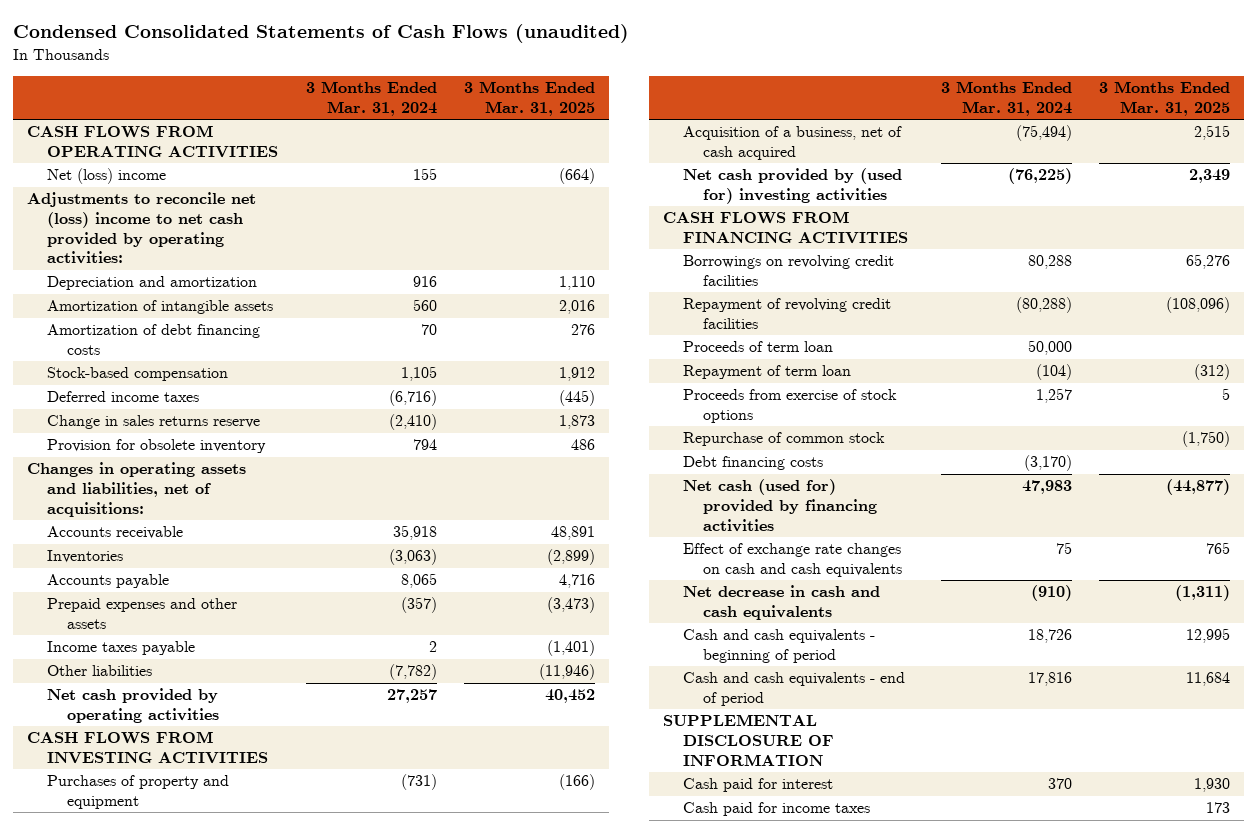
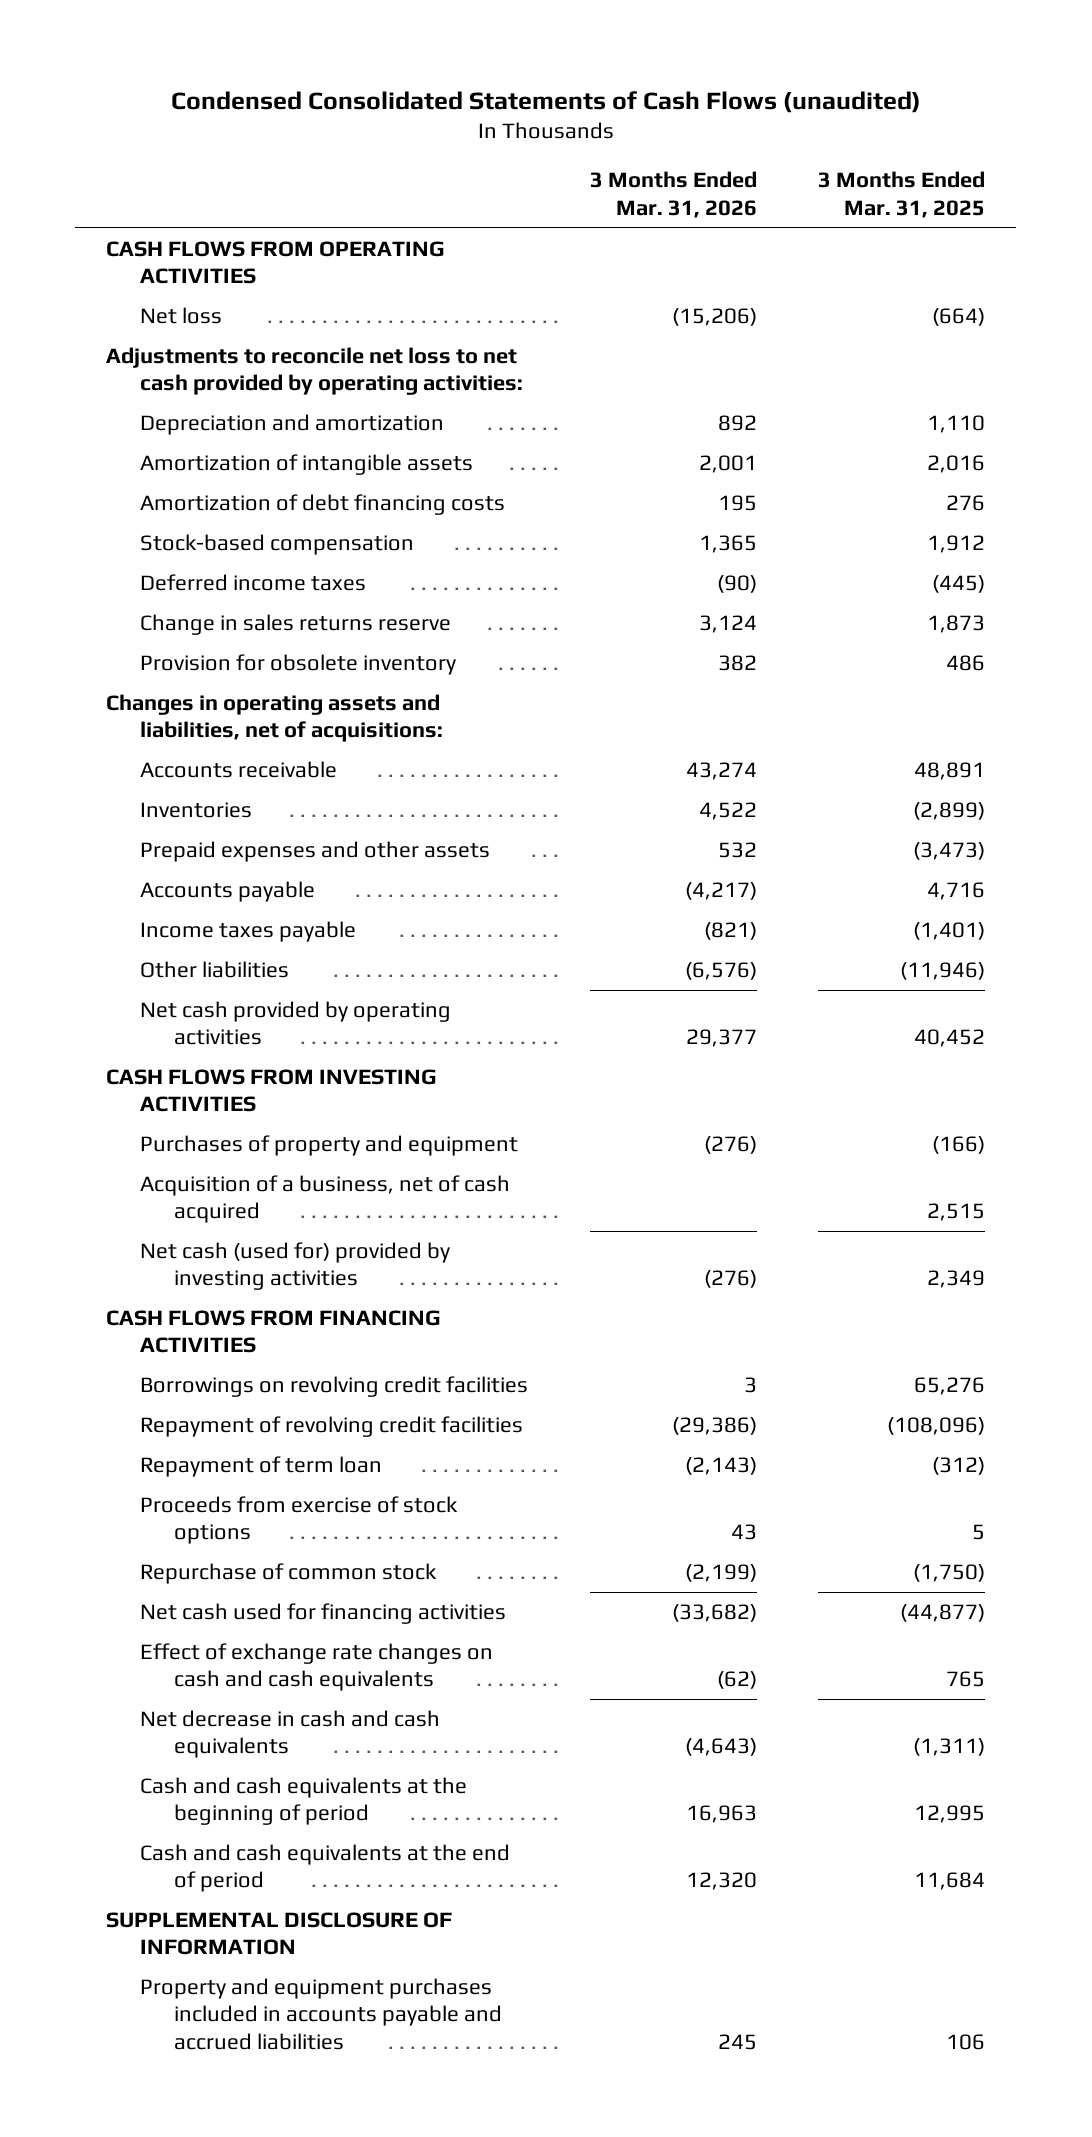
- | 3 Months Ended Mar. 31, 2024 | 3 Months Ended Mar. 31, 2025
+ | 3 Months Ended Mar. 31, 2026 | 3 Months Ended Mar. 31, 2025
- Net (loss) income | 155 | (664)
- Adjustments to reconcile net (loss) income to net cash provided by operating activities:
+ Net loss | (15,206) | (664)
+ Adjustments to reconcile net loss to net cash provided by operating activities:
moved down: Accounts payable | (4,217) | 4,716
- Net cash provided by (used for) investing activities | (76,225) | 2,349
+ Net cash (used for) provided by investing activities | (276) | 2,349
- Proceeds of term loan | 50,000 |
- Debt financing costs | (3,170) |
- Net cash (used for) provided by financing activities | 47,983 | (44,877)
+ Net cash used for financing activities | (33,682) | (44,877)
- Cash and cash equivalents - beginning of period | 18,726 | 12,995
- Cash and cash equivalents - end of period | 17,816 | 11,684
+ Cash and cash equivalents at the beginning of period | 16,963 | 12,995
+ Cash and cash equivalents at the end of period | 12,320 | 11,684
- Cash paid for interest | 370 | 1,930
- Cash paid for income taxes | | 173
+ Property and equipment purchases included in accounts payable and accrued liabilities | 245 | 106

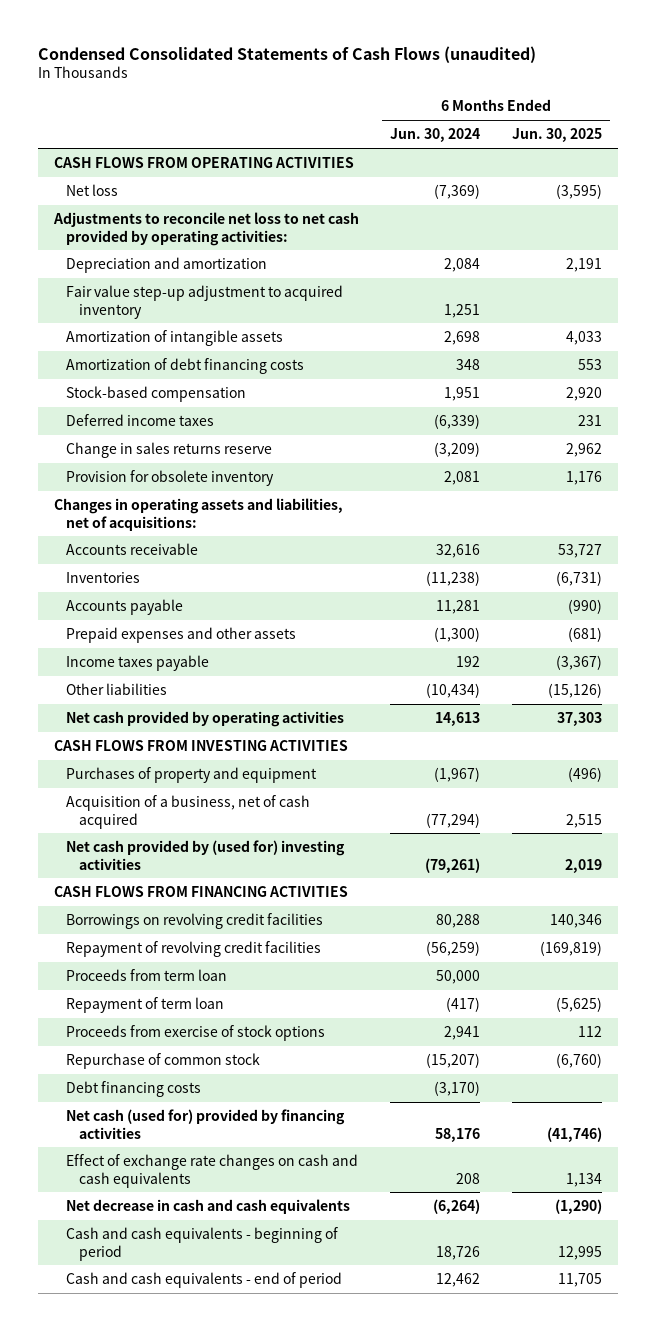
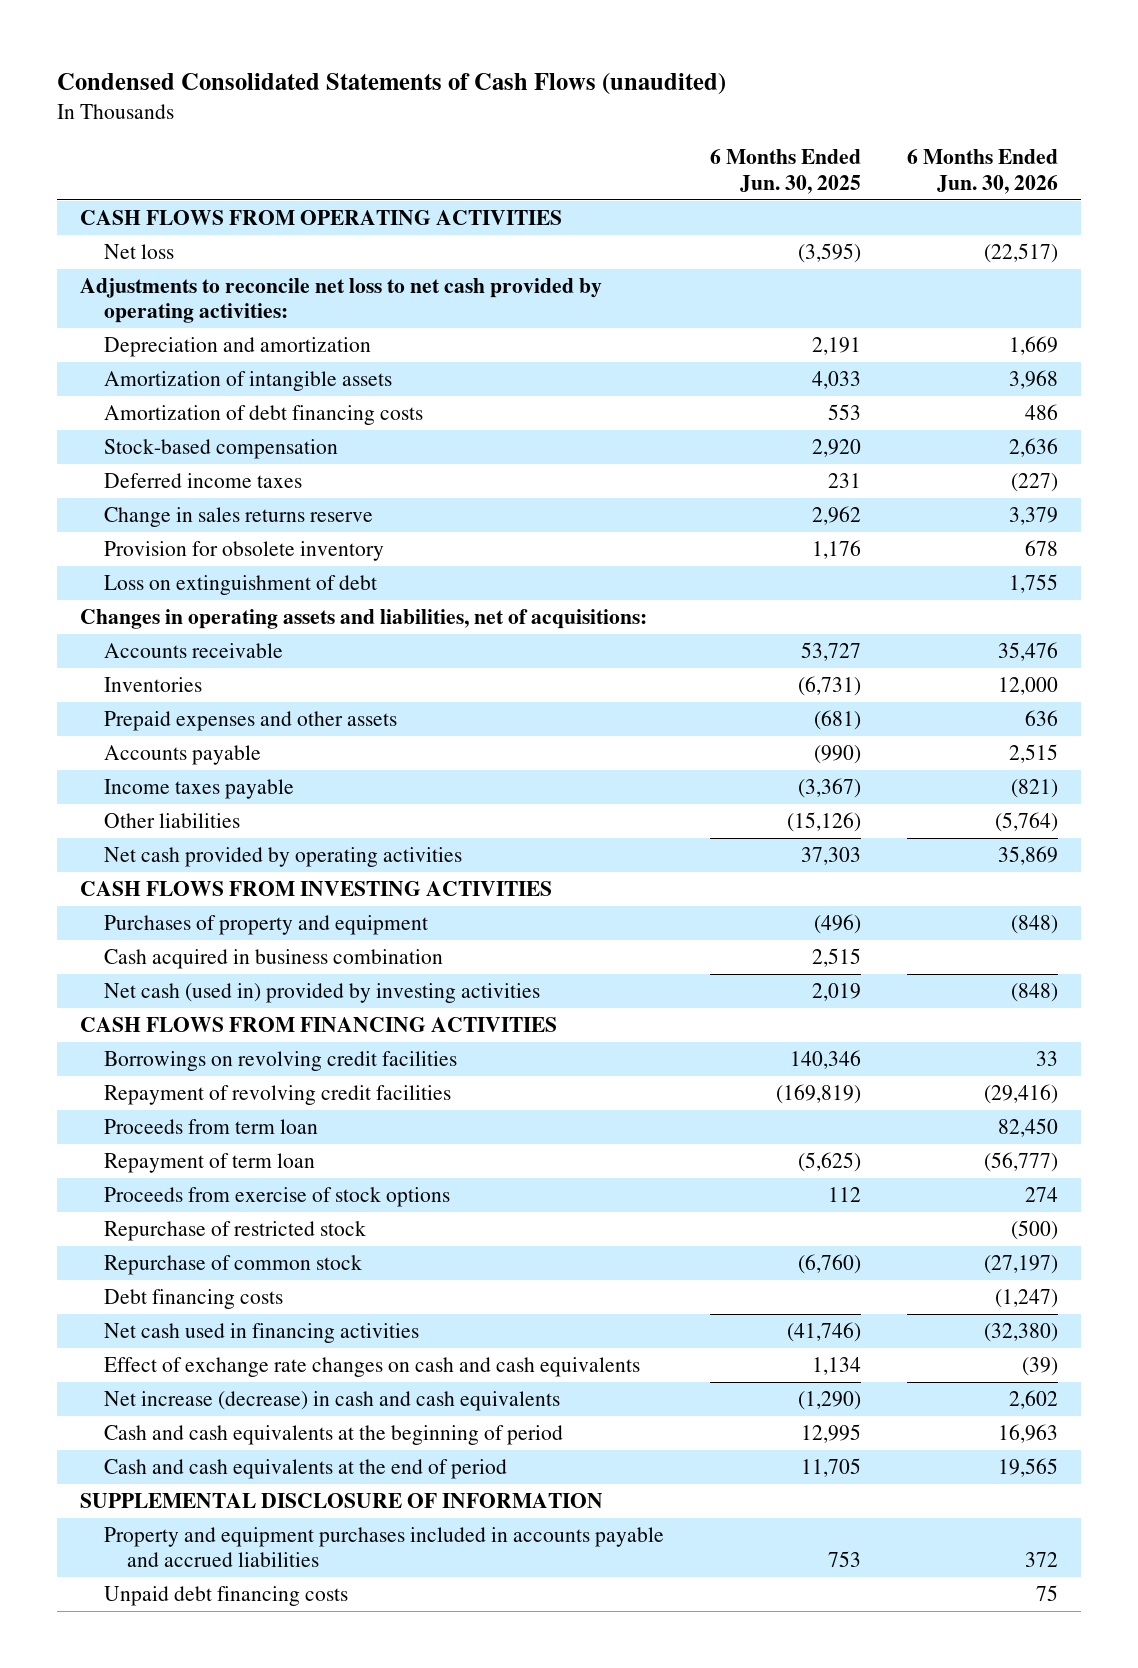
- | 6 Months Ended Jun. 30, 2024 | 6 Months Ended Jun. 30, 2025
+ | 6 Months Ended Jun. 30, 2025 | 6 Months Ended Jun. 30, 2026
- Fair value step-up adjustment to acquired inventory | 1,251 |
+ Loss on extinguishment of debt | | 1,755
moved down: Accounts payable | (990) | 2,515
- Acquisition of a business, net of cash acquired | (77,294) | 2,515
- Net cash provided by (used for) investing activities | (79,261) | 2,019
+ Cash acquired in business combination | 2,515 |
+ Net cash (used in) provided by investing activities | 2,019 | (848)
+ Repurchase of restricted stock | | (500)
- Net cash (used for) provided by financing activities | 58,176 | (41,746)
+ Net cash used in financing activities | (41,746) | (32,380)
- Net decrease in cash and cash equivalents | (6,264) | (1,290)
- Cash and cash equivalents - beginning of period | 18,726 | 12,995
- Cash and cash equivalents - end of period | 12,462 | 11,705
+ Net increase (decrease) in cash and cash equivalents | (1,290) | 2,602
+ Cash and cash equivalents at the beginning of period | 12,995 | 16,963
+ Cash and cash equivalents at the end of period | 11,705 | 19,565
+ SUPPLEMENTAL DISCLOSURE OF INFORMATION
+ Property and equipment purchases included in accounts payable and accrued liabilities | 753 | 372
+ Unpaid debt financing costs | | 75

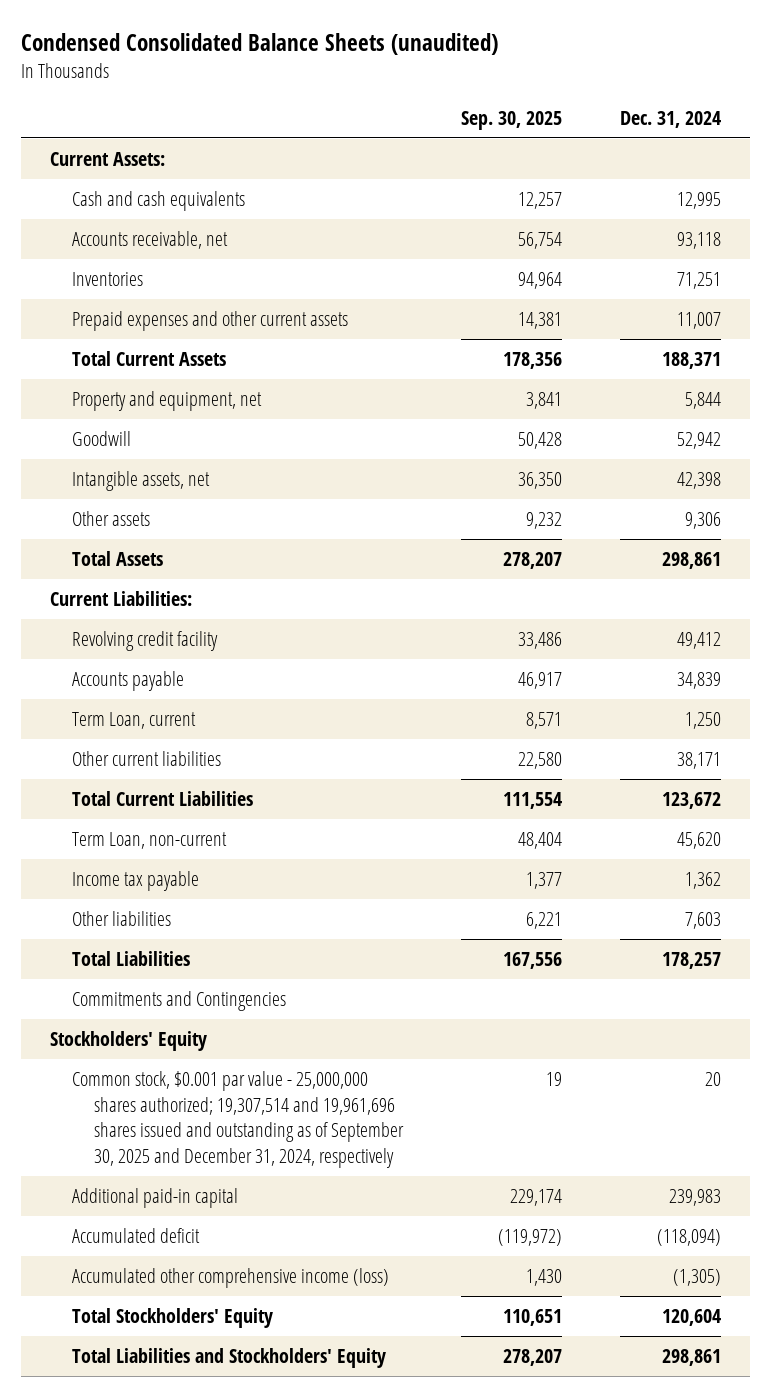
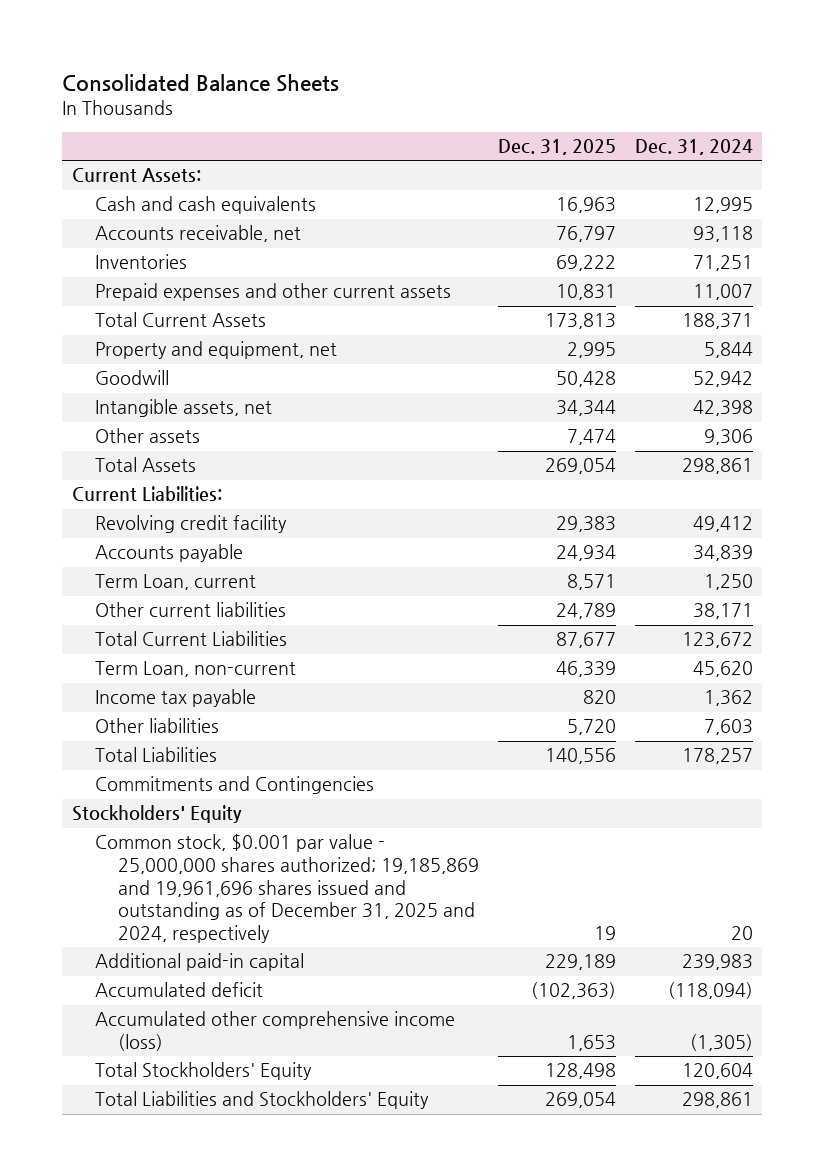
- Condensed Consolidated Balance Sheets (unaudited)
+ Consolidated Balance Sheets
- | Sep. 30, 2025 | Dec. 31, 2024
+ | Dec. 31, 2025 | Dec. 31, 2024
- Common stock, $0.001 par value - 25,000,000 shares authorized; 19,307,514 and 19,961,696 shares issued and outstanding as of September 30, 2025 and December 31, 2024, respectively | 19 | 20
+ Common stock, $0.001 par value - 25,000,000 shares authorized; 19,185,869 and 19,961,696 shares issued and outstanding as of December 31, 2025 and 2024, respectively | 19 | 20

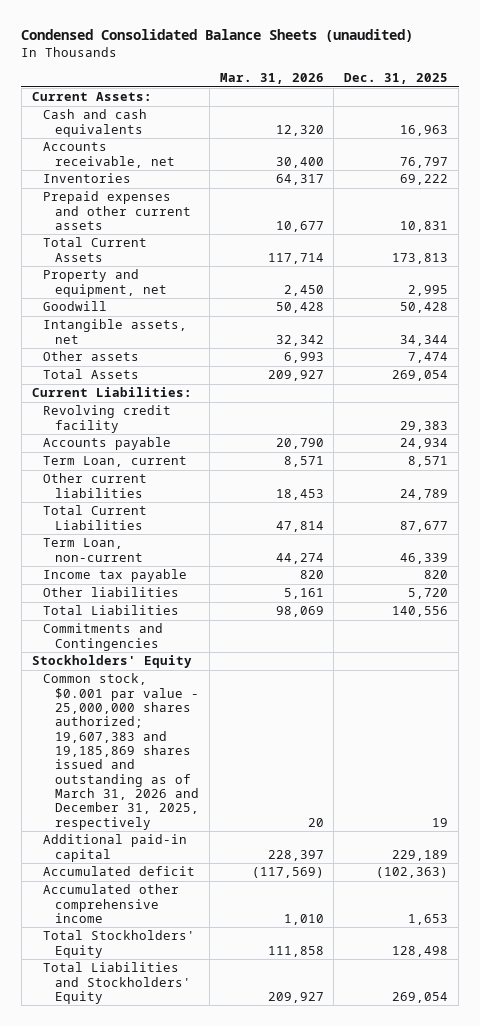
- Consolidated Balance Sheets
+ Condensed Consolidated Balance Sheets (unaudited)
- | Dec. 31, 2025 | Dec. 31, 2024
+ | Mar. 31, 2026 | Dec. 31, 2025
- Common stock, $0.001 par value - 25,000,000 shares authorized; 19,185,869 and 19,961,696 shares issued and outstanding as of December 31, 2025 and 2024, respectively | 19 | 20
+ Common stock, $0.001 par value - 25,000,000 shares authorized; 19,607,383 and 19,185,869 shares issued and outstanding as of March 31, 2026 and December 31, 2025, respectively | 20 | 19
- Accumulated other comprehensive income (loss) | 1,653 | (1,305)
+ Accumulated other comprehensive income | 1,010 | 1,653

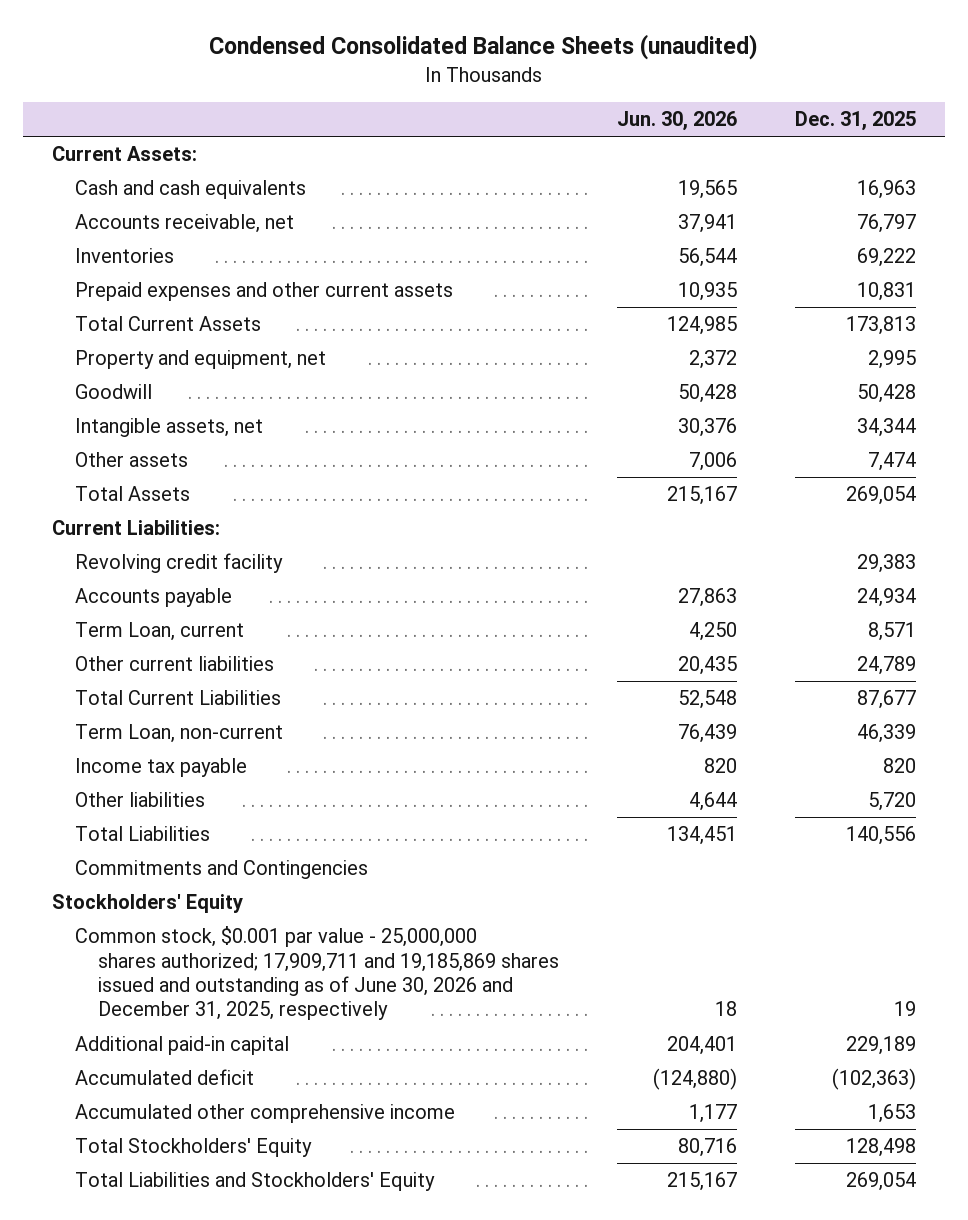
- | Mar. 31, 2026 | Dec. 31, 2025
+ | Jun. 30, 2026 | Dec. 31, 2025
- Common stock, $0.001 par value - 25,000,000 shares authorized; 19,607,383 and 19,185,869 shares issued and outstanding as of March 31, 2026 and December 31, 2025, respectively | 20 | 19
+ Common stock, $0.001 par value - 25,000,000 shares authorized; 17,909,711 and 19,185,869 shares issued and outstanding as of June 30, 2026 and December 31, 2025, respectively | 18 | 19

